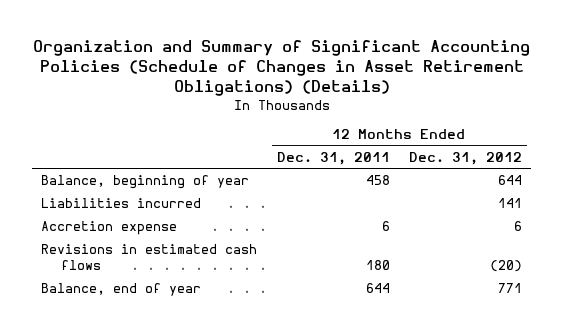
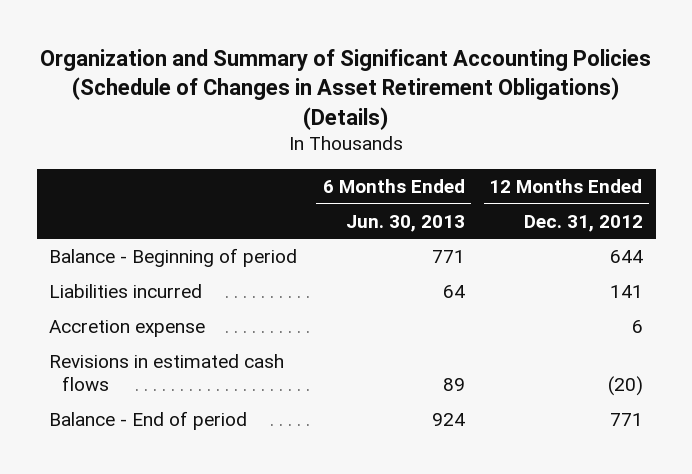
- | 12 Months Ended Dec. 31, 2011 | 12 Months Ended Dec. 31, 2012
+ | 6 Months Ended Jun. 30, 2013 | 12 Months Ended Dec. 31, 2012
- Balance, beginning of year | 458 | 644
+ Balance - Beginning of period | 771 | 644
- Balance, end of year | 644 | 771
+ Balance - End of period | 924 | 771

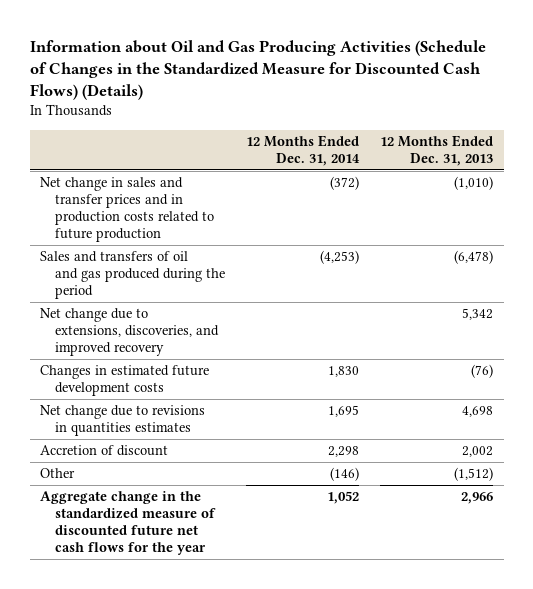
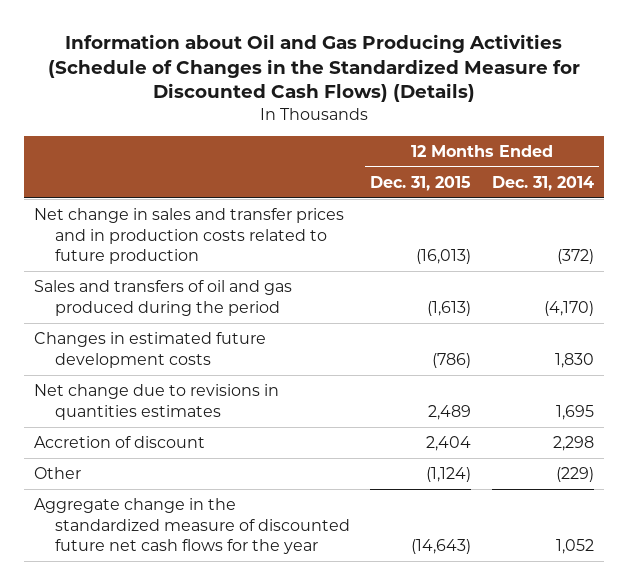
- | 12 Months Ended Dec. 31, 2014 | 12 Months Ended Dec. 31, 2013
+ | 12 Months Ended Dec. 31, 2015 | 12 Months Ended Dec. 31, 2014
- Sales and transfers of oil and gas produced during the period | (4,253) | (6,478)
- Net change due to extensions, discoveries, and improved recovery | | 5,342
+ Sales and transfers of oil and gas produced during the period | (1,613) | (4,170)
- Other | (146) | (1,512)
+ Other | (1,124) | (229)

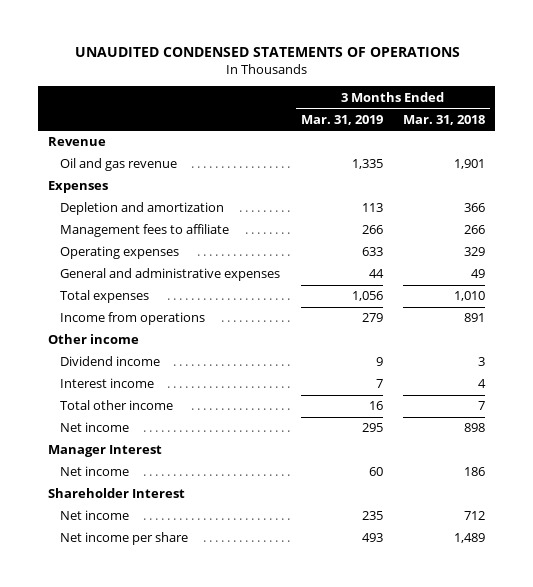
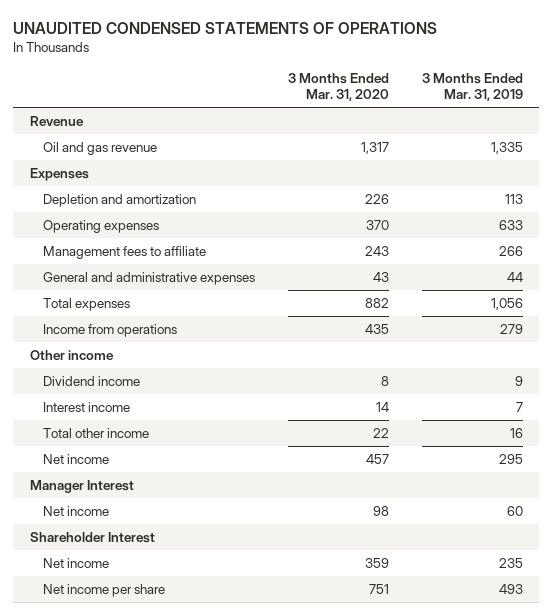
- | 3 Months Ended Mar. 31, 2019 | 3 Months Ended Mar. 31, 2018
+ | 3 Months Ended Mar. 31, 2020 | 3 Months Ended Mar. 31, 2019
moved down: Management fees to affiliate | 243 | 266

